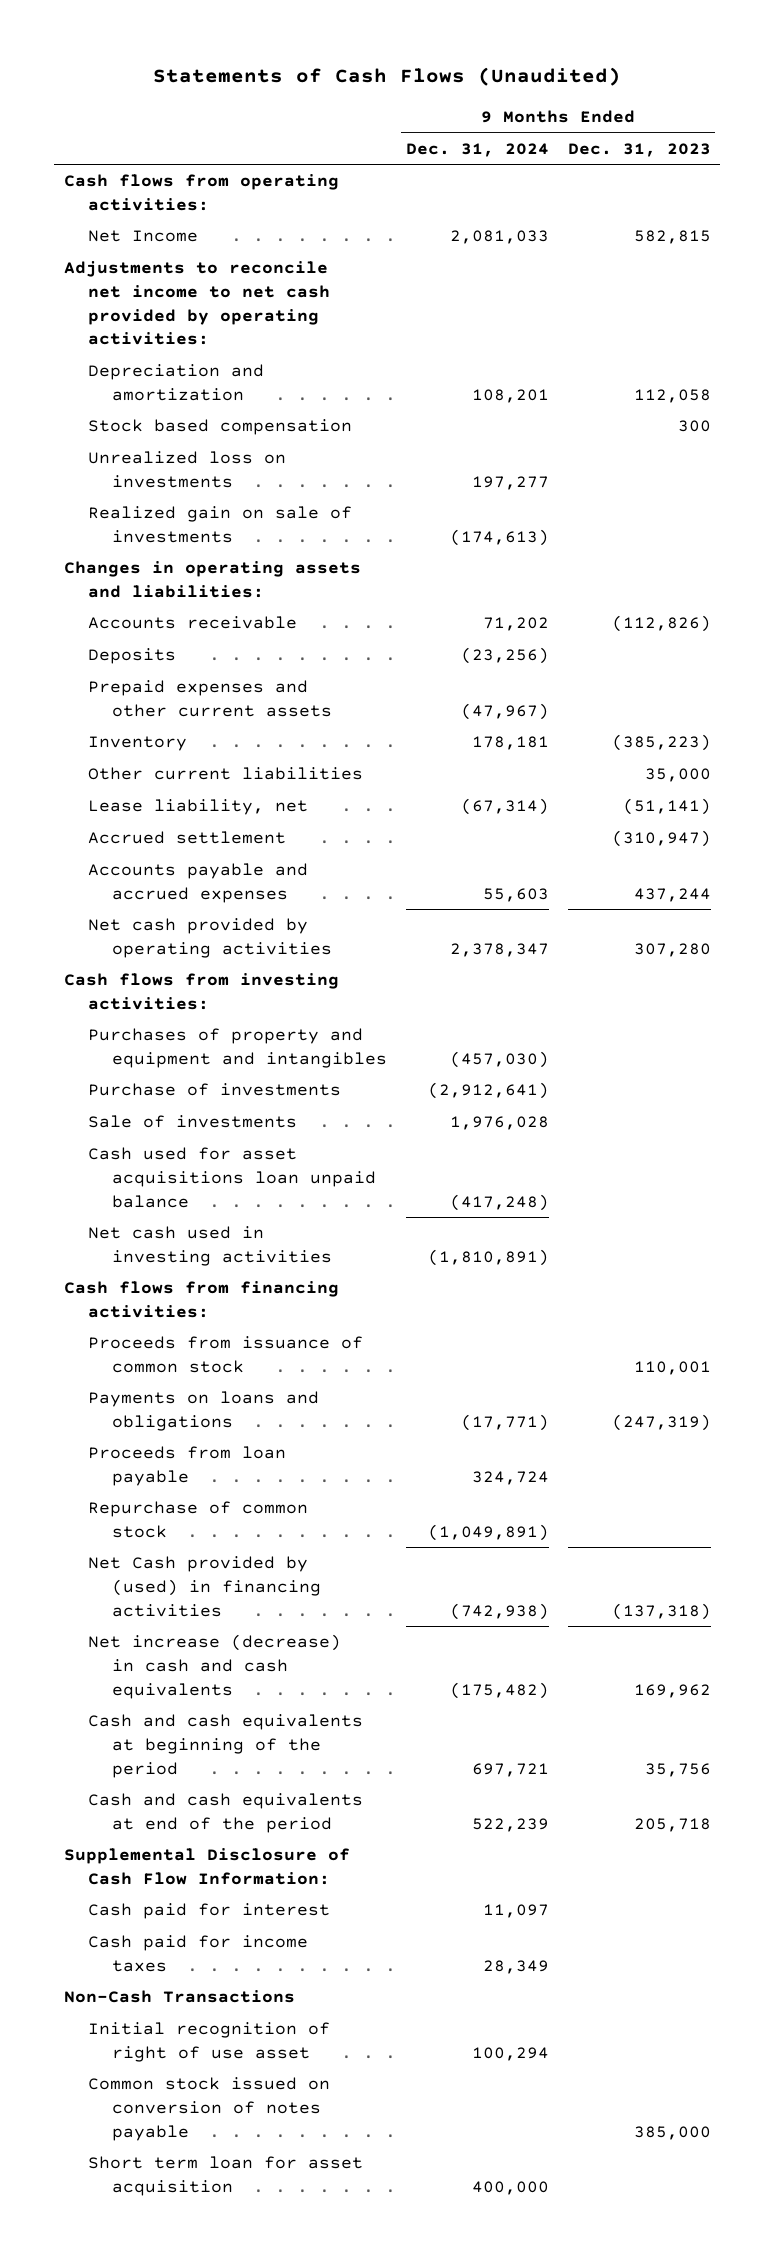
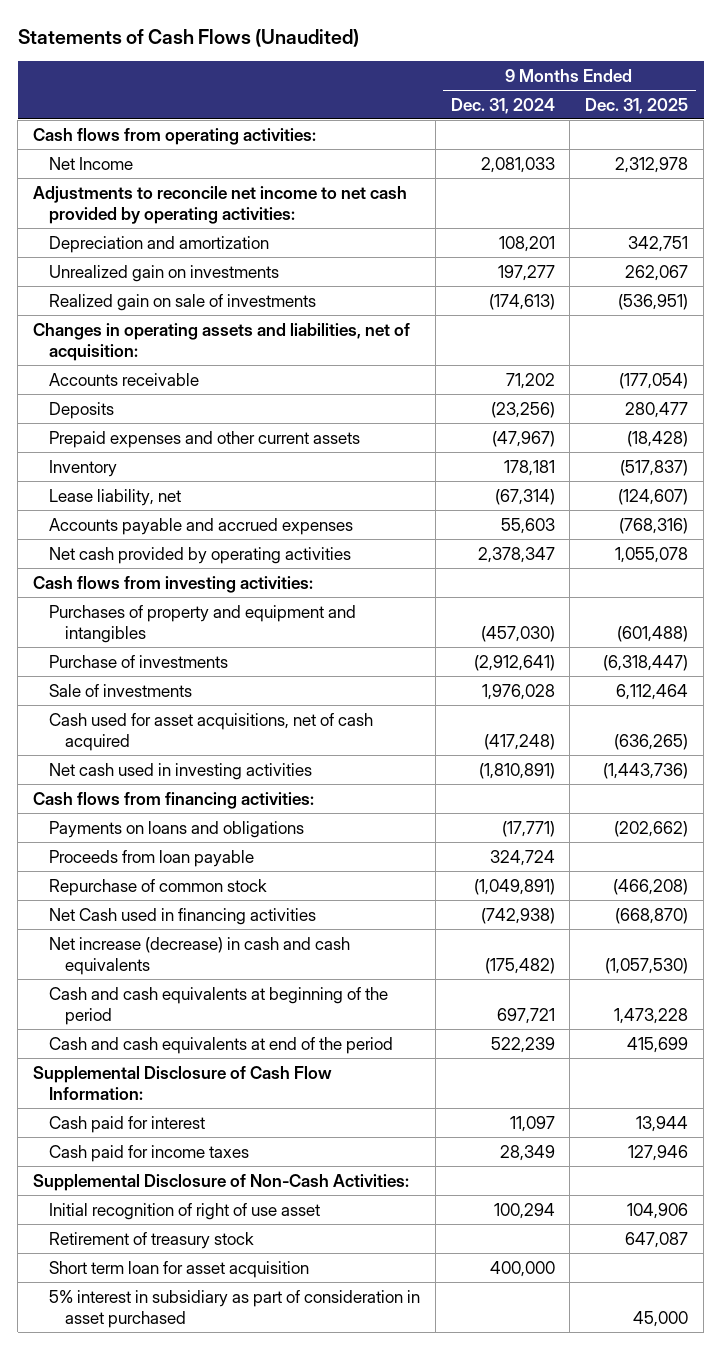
- | 9 Months Ended Dec. 31, 2024 | 9 Months Ended Dec. 31, 2023
+ | 9 Months Ended Dec. 31, 2024 | 9 Months Ended Dec. 31, 2025
- Stock based compensation | | 300
- Unrealized loss on investments | 197,277 |
+ Unrealized gain on investments | 197,277 | 262,067
- Changes in operating assets and liabilities:
+ Changes in operating assets and liabilities, net of acquisition:
- Other current liabilities | | 35,000
- Accrued settlement | | (310,947)
- Cash used for asset acquisitions loan unpaid balance | (417,248) |
+ Cash used for asset acquisitions, net of cash acquired | (417,248) | (636,265)
- Proceeds from issuance of common stock | | 110,001
- Net Cash provided by (used) in financing activities | (742,938) | (137,318)
+ Net Cash used in financing activities | (742,938) | (668,870)
- Non-Cash Transactions
+ Supplemental Disclosure of Non-Cash Activities:
- Common stock issued on conversion of notes payable | | 385,000
+ Retirement of treasury stock | | 647,087
+ 5% interest in subsidiary as part of consideration in asset purchased | | 45,000

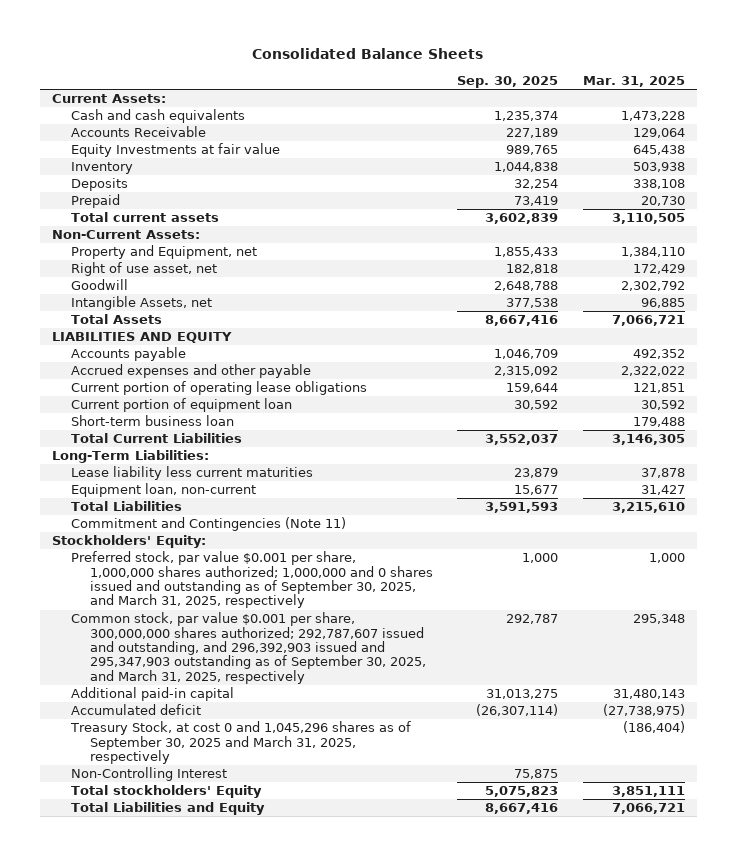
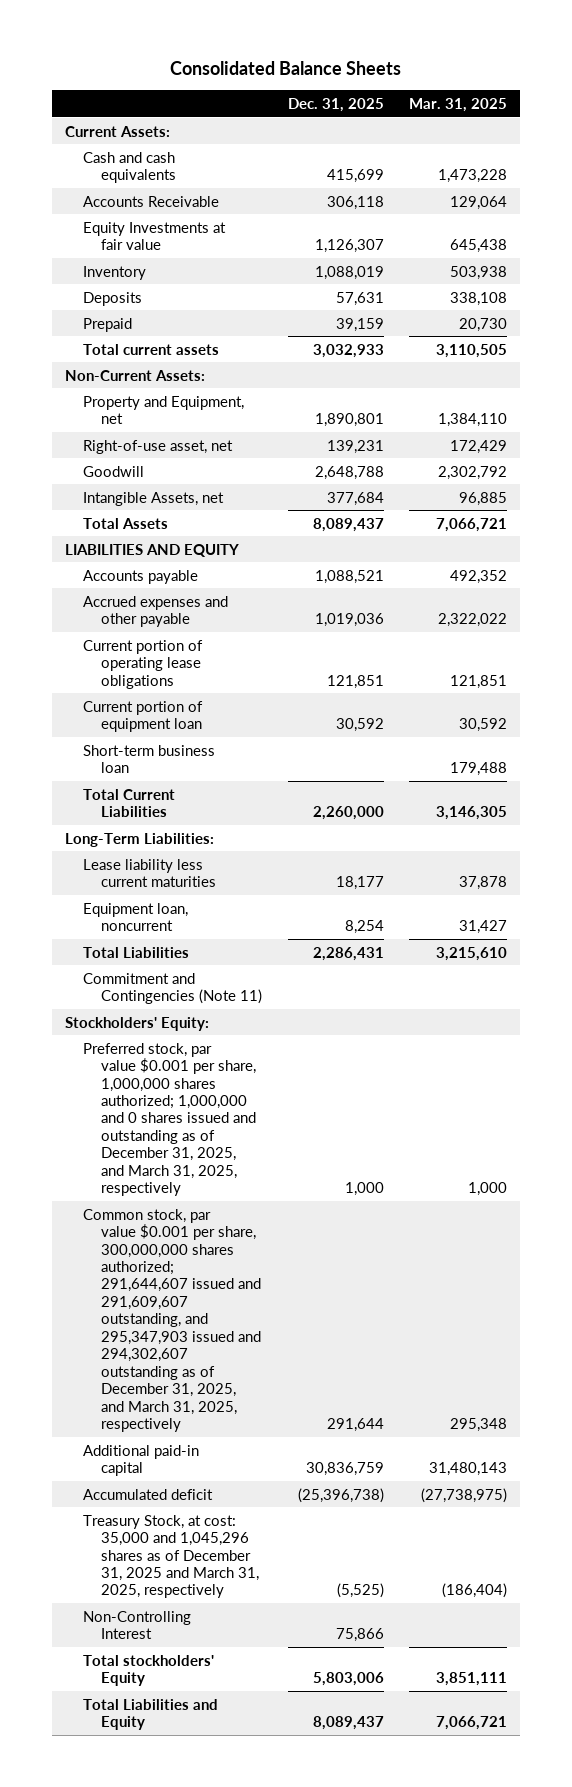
- | Sep. 30, 2025 | Mar. 31, 2025
+ | Dec. 31, 2025 | Mar. 31, 2025
- Right of use asset, net | 182,818 | 172,429
+ Right-of-use asset, net | 139,231 | 172,429
- Equipment loan, non-current | 15,677 | 31,427
+ Equipment loan, noncurrent | 8,254 | 31,427
- Preferred stock, par value $0.001 per share, 1,000,000 shares authorized; 1,000,000 and 0 shares issued and outstanding as of September 30, 2025, and March 31, 2025, respectively | 1,000 | 1,000
- Common stock, par value $0.001 per share, 300,000,000 shares authorized; 292,787,607 issued and outstanding, and 296,392,903 issued and 295,347,903 outstanding as of September 30, 2025, and March 31, 2025, respectively | 292,787 | 295,348
+ Preferred stock, par value $0.001 per share, 1,000,000 shares authorized; 1,000,000 and 0 shares issued and outstanding as of December 31, 2025, and March 31, 2025, respectively | 1,000 | 1,000
+ Common stock, par value $0.001 per share, 300,000,000 shares authorized; 291,644,607 issued and 291,609,607 outstanding, and 295,347,903 issued and 294,302,607 outstanding as of December 31, 2025, and March 31, 2025, respectively | 291,644 | 295,348
- Treasury Stock, at cost 0 and 1,045,296 shares as of September 30, 2025 and March 31, 2025, respectively | | (186,404)
+ Treasury Stock, at cost: 35,000 and 1,045,296 shares as of December 31, 2025 and March 31, 2025, respectively | (5,525) | (186,404)

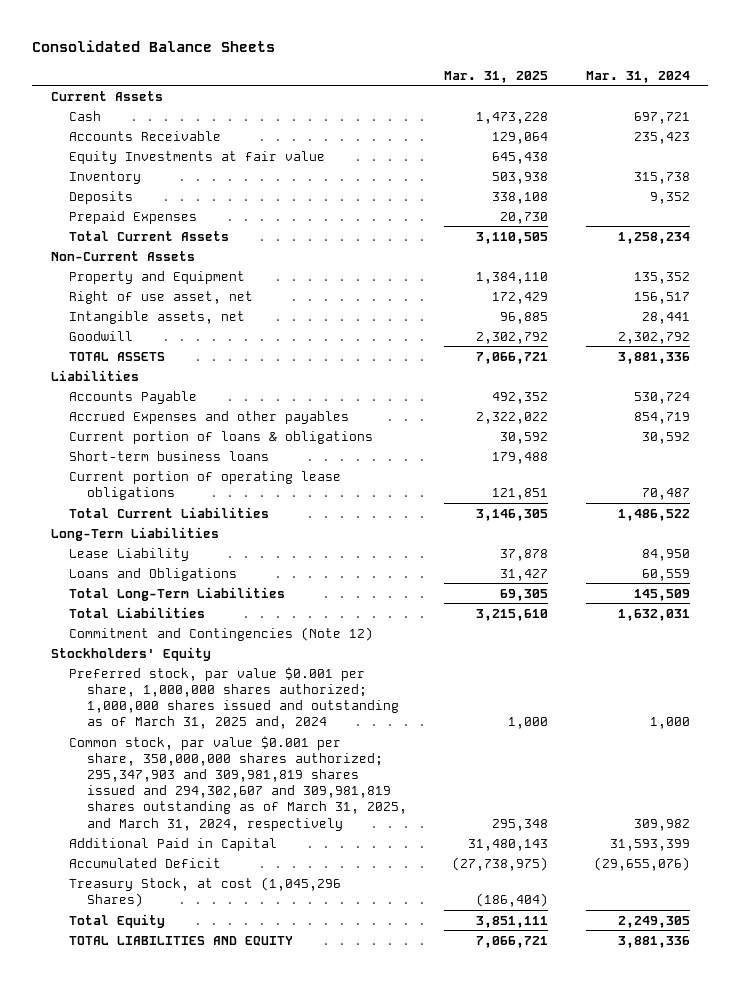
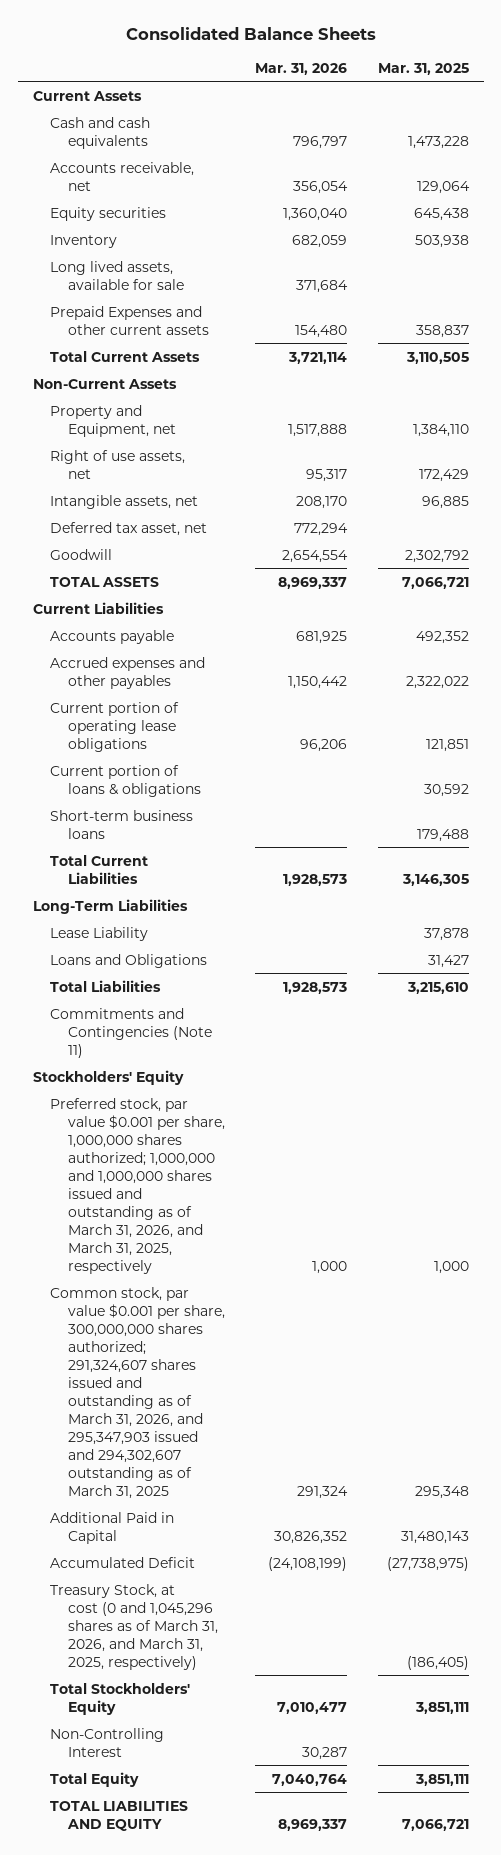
- | Mar. 31, 2025 | Mar. 31, 2024
+ | Mar. 31, 2026 | Mar. 31, 2025
- Cash | 1,473,228 | 697,721
- Accounts Receivable | 129,064 | 235,423
- Equity Investments at fair value | 645,438 |
+ Cash and cash equivalents | 796,797 | 1,473,228
+ Accounts receivable, net | 356,054 | 129,064
+ Equity securities | 1,360,040 | 645,438
- Deposits | 338,108 | 9,352
- Prepaid Expenses | 20,730 |
+ Long lived assets, available for sale | 371,684 |
+ Prepaid Expenses and other current assets | 154,480 | 358,837
- Property and Equipment | 1,384,110 | 135,352
- Right of use asset, net | 172,429 | 156,517
+ Property and Equipment, net | 1,517,888 | 1,384,110
+ Right of use assets, net | 95,317 | 172,429
+ Deferred tax asset, net | 772,294 |
- Liabilities
- Accounts Payable | 492,352 | 530,724
- Accrued Expenses and other payables | 2,322,022 | 854,719
+ Current Liabilities
+ Accounts payable | 681,925 | 492,352
+ Accrued expenses and other payables | 1,150,442 | 2,322,022
moved up: Current portion of operating lease obligations | 96,206 | 121,851
- Total Long-Term Liabilities | 69,305 | 145,509
- Commitment and Contingencies (Note 12)
+ Commitments and Contingencies (Note 11)
- Preferred stock, par value $0.001 per share, 1,000,000 shares authorized; 1,000,000 shares issued and outstanding as of March 31, 2025 and, 2024 | 1,000 | 1,000
- Common stock, par value $0.001 per share, 350,000,000 shares authorized; 295,347,903 and 309,981,819 shares issued and 294,302,607 and 309,981,819 shares outstanding as of March 31, 2025, and March 31, 2024, respectively | 295,348 | 309,982
+ Preferred stock, par value $0.001 per share, 1,000,000 shares authorized; 1,000,000 and 1,000,000 shares issued and outstanding as of March 31, 2026, and March 31, 2025, respectively | 1,000 | 1,000
+ Common stock, par value $0.001 per share, 300,000,000 shares authorized; 291,324,607 shares issued and outstanding as of March 31, 2026, and 295,347,903 issued and 294,302,607 outstanding as of March 31, 2025 | 291,324 | 295,348
- Treasury Stock, at cost (1,045,296 Shares) | (186,404) |
+ Treasury Stock, at cost (0 and 1,045,296 shares as of March 31, 2026, and March 31, 2025, respectively) | | (186,405)
+ Total Stockholders' Equity | 7,010,477 | 3,851,111
+ Non-Controlling Interest | 30,287 |

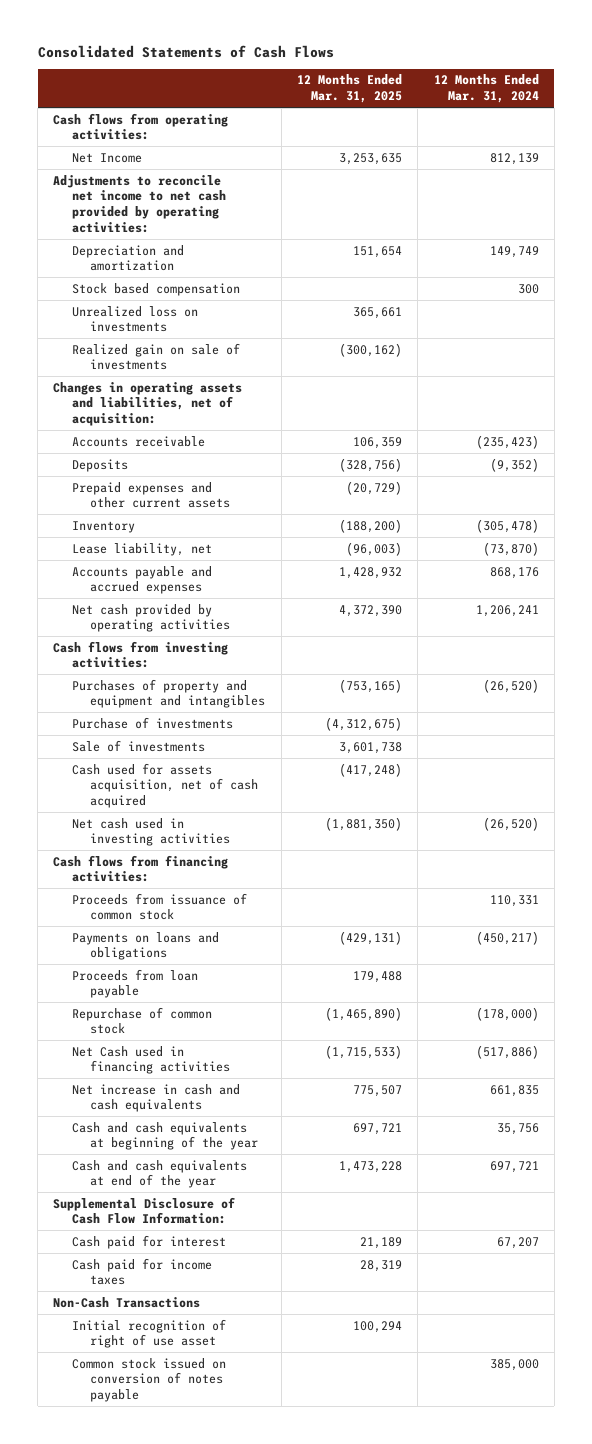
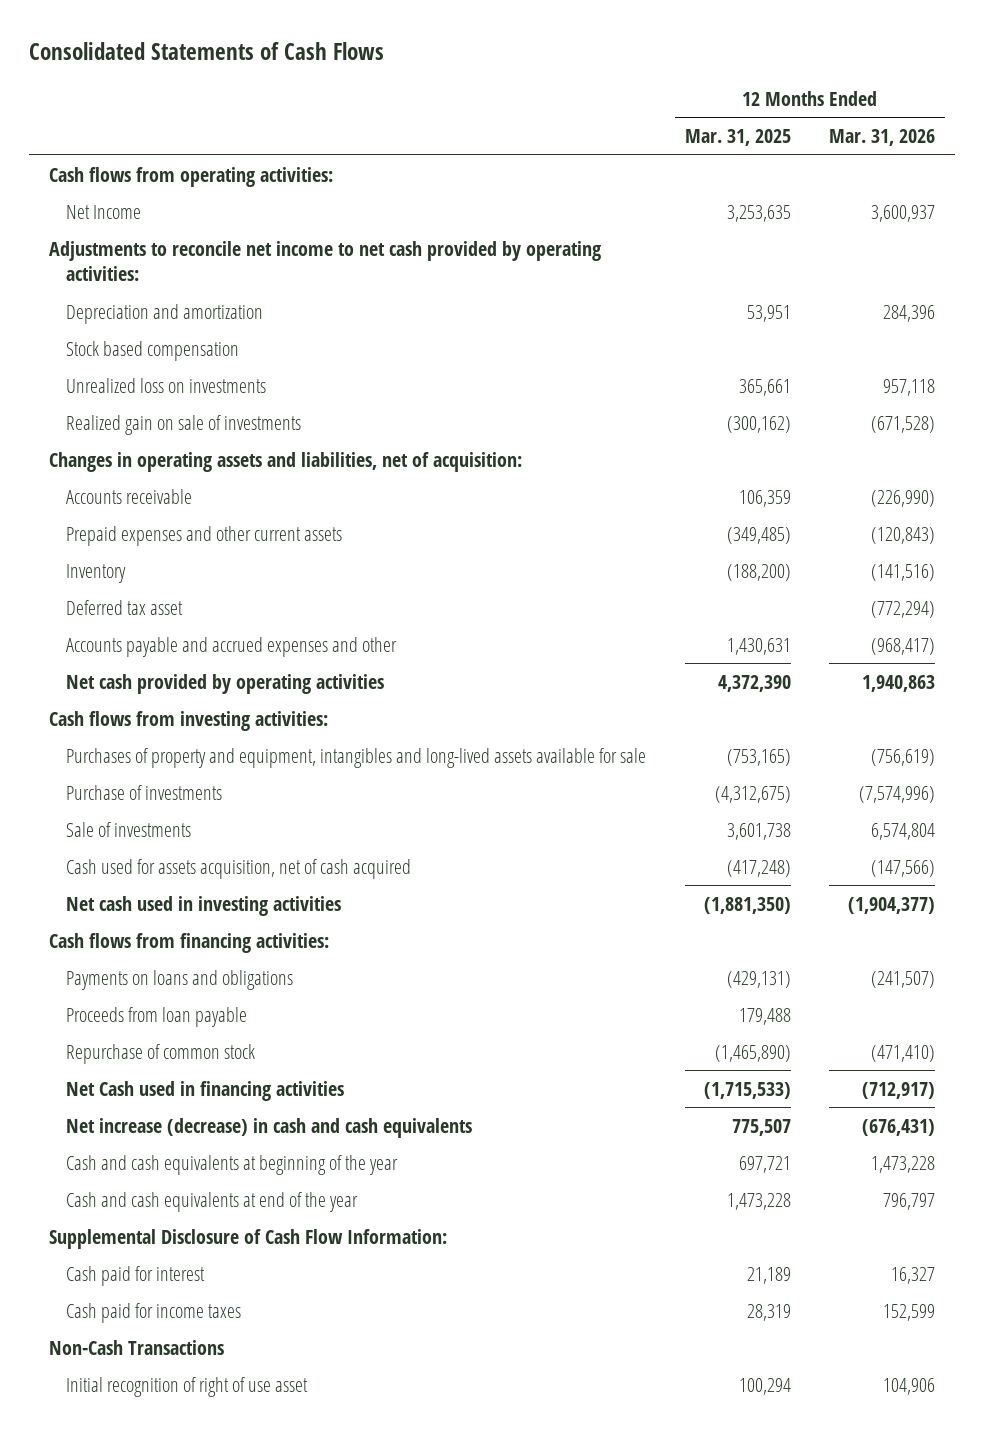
- | 12 Months Ended Mar. 31, 2025 | 12 Months Ended Mar. 31, 2024
+ | 12 Months Ended Mar. 31, 2025 | 12 Months Ended Mar. 31, 2026
- Depreciation and amortization | 151,654 | 149,749
+ Depreciation and amortization | 53,951 | 284,396
- Deposits | (328,756) | (9,352)
- Prepaid expenses and other current assets | (20,729) |
+ Prepaid expenses and other current assets | (349,485) | (120,843)
- Lease liability, net | (96,003) | (73,870)
- Accounts payable and accrued expenses | 1,428,932 | 868,176
+ Deferred tax asset | | (772,294)
+ Accounts payable and accrued expenses and other | 1,430,631 | (968,417)
- Purchases of property and equipment and intangibles | (753,165) | (26,520)
+ Purchases of property and equipment, intangibles and long-lived assets available for sale | (753,165) | (756,619)
- Proceeds from issuance of common stock | | 110,331
- Net increase in cash and cash equivalents | 775,507 | 661,835
+ Net increase (decrease) in cash and cash equivalents | 775,507 | (676,431)
- Common stock issued on conversion of notes payable | | 385,000

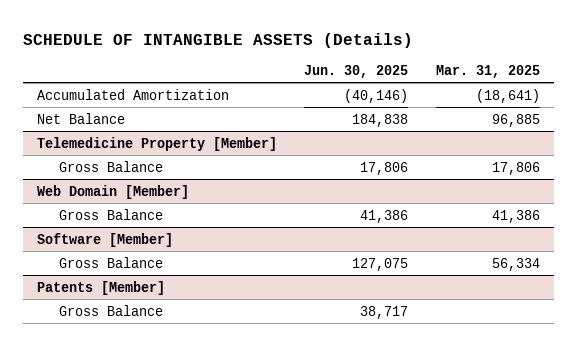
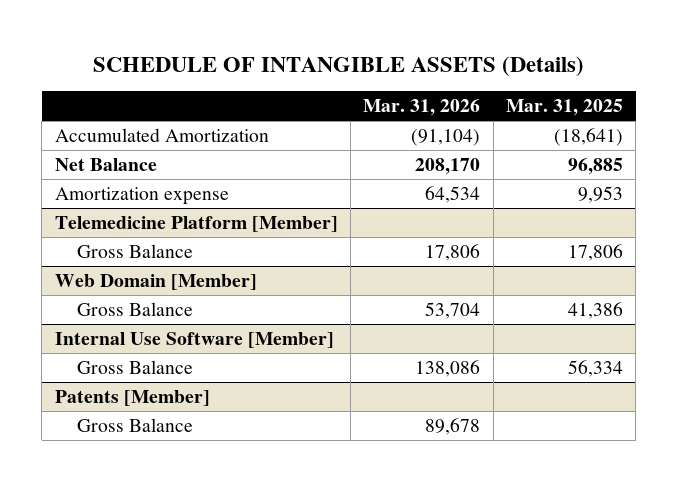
- | Jun. 30, 2025 | Mar. 31, 2025
+ | Mar. 31, 2026 | Mar. 31, 2025
- Telemedicine Property [Member]
+ Amortization expense | 64,534 | 9,953
+ Telemedicine Platform [Member]
- Software [Member]
+ Internal Use Software [Member]

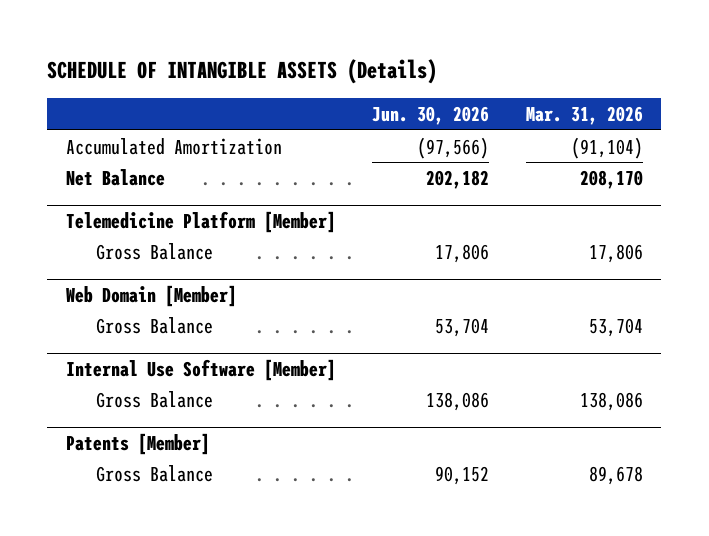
- | Mar. 31, 2026 | Mar. 31, 2025
+ | Jun. 30, 2026 | Mar. 31, 2026
- Amortization expense | 64,534 | 9,953

